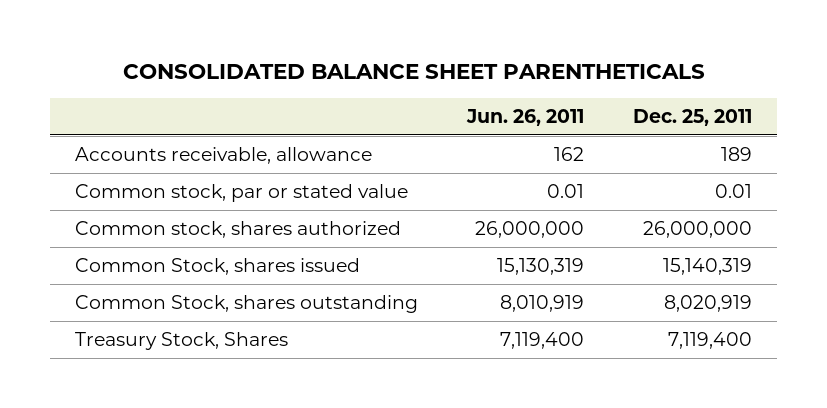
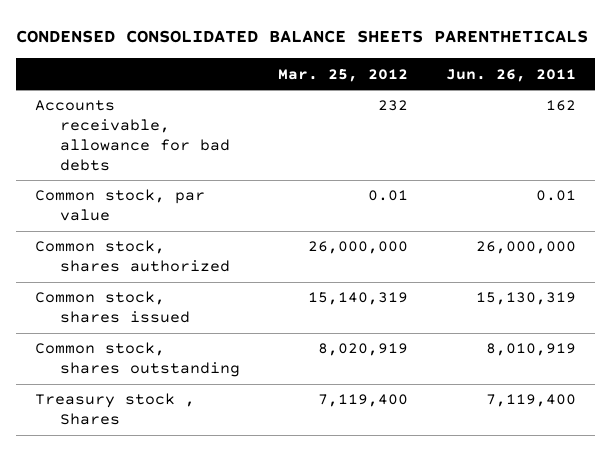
- CONSOLIDATED BALANCE SHEET PARENTHETICALS
+ CONDENSED CONSOLIDATED BALANCE SHEETS PARENTHETICALS
- | Jun. 26, 2011 | Dec. 25, 2011
+ | Mar. 25, 2012 | Jun. 26, 2011
- Accounts receivable, allowance | 162 | 189
- Common stock, par or stated value | 0.01 | 0.01
+ Accounts receivable, allowance for bad debts | 232 | 162
+ Common stock, par value | 0.01 | 0.01
- Common Stock, shares issued | 15,130,319 | 15,140,319
- Common Stock, shares outstanding | 8,010,919 | 8,020,919
- Treasury Stock, Shares | 7,119,400 | 7,119,400
+ Common stock, shares issued | 15,140,319 | 15,130,319
+ Common stock, shares outstanding | 8,020,919 | 8,010,919
+ Treasury stock , Shares | 7,119,400 | 7,119,400

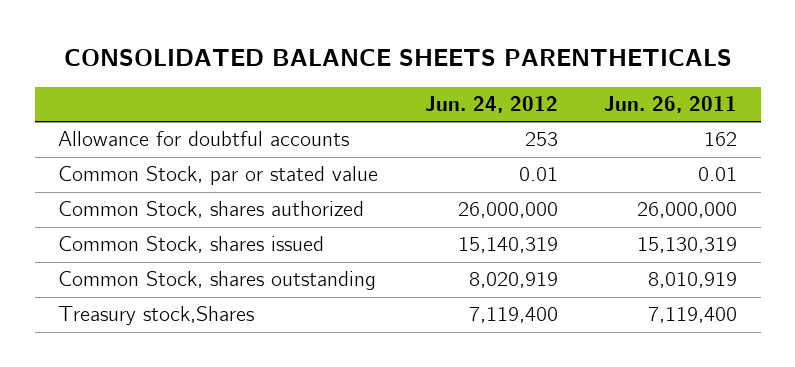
- CONDENSED CONSOLIDATED BALANCE SHEETS PARENTHETICALS
+ CONSOLIDATED BALANCE SHEETS PARENTHETICALS
- | Mar. 25, 2012 | Jun. 26, 2011
+ | Jun. 24, 2012 | Jun. 26, 2011
- Accounts receivable, allowance for bad debts | 232 | 162
- Common stock, par value | 0.01 | 0.01
- Common stock, shares authorized | 26,000,000 | 26,000,000
- Common stock, shares issued | 15,140,319 | 15,130,319
- Common stock, shares outstanding | 8,020,919 | 8,010,919
- Treasury stock , Shares | 7,119,400 | 7,119,400
+ Allowance for doubtful accounts | 253 | 162
+ Common Stock, par or stated value | 0.01 | 0.01
+ Common Stock, shares authorized | 26,000,000 | 26,000,000
+ Common Stock, shares issued | 15,140,319 | 15,130,319
+ Common Stock, shares outstanding | 8,020,919 | 8,010,919
+ Treasury stock,Shares | 7,119,400 | 7,119,400

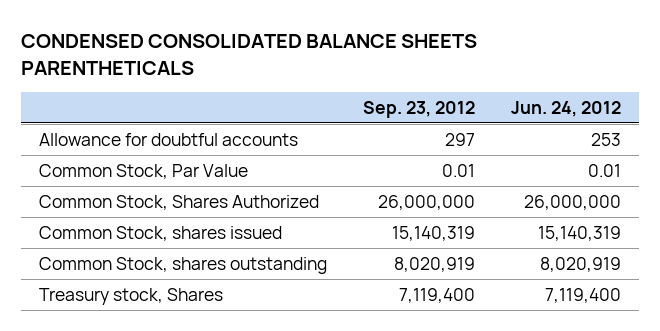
- CONSOLIDATED BALANCE SHEETS PARENTHETICALS
+ CONDENSED CONSOLIDATED BALANCE SHEETS PARENTHETICALS
- | Jun. 24, 2012 | Jun. 26, 2011
+ | Sep. 23, 2012 | Jun. 24, 2012
- Common Stock, par or stated value | 0.01 | 0.01
- Common Stock, shares authorized | 26,000,000 | 26,000,000
+ Common Stock, Par Value | 0.01 | 0.01
+ Common Stock, Shares Authorized | 26,000,000 | 26,000,000
- Treasury stock,Shares | 7,119,400 | 7,119,400
+ Treasury stock, Shares | 7,119,400 | 7,119,400

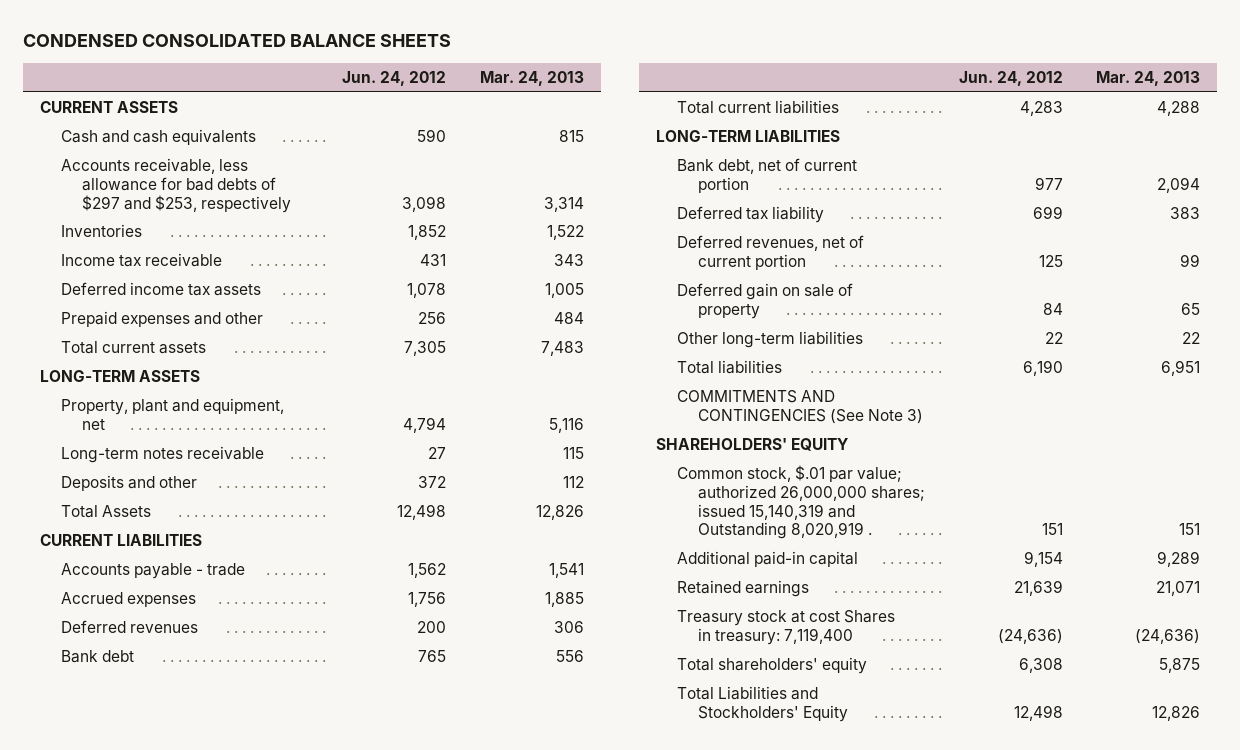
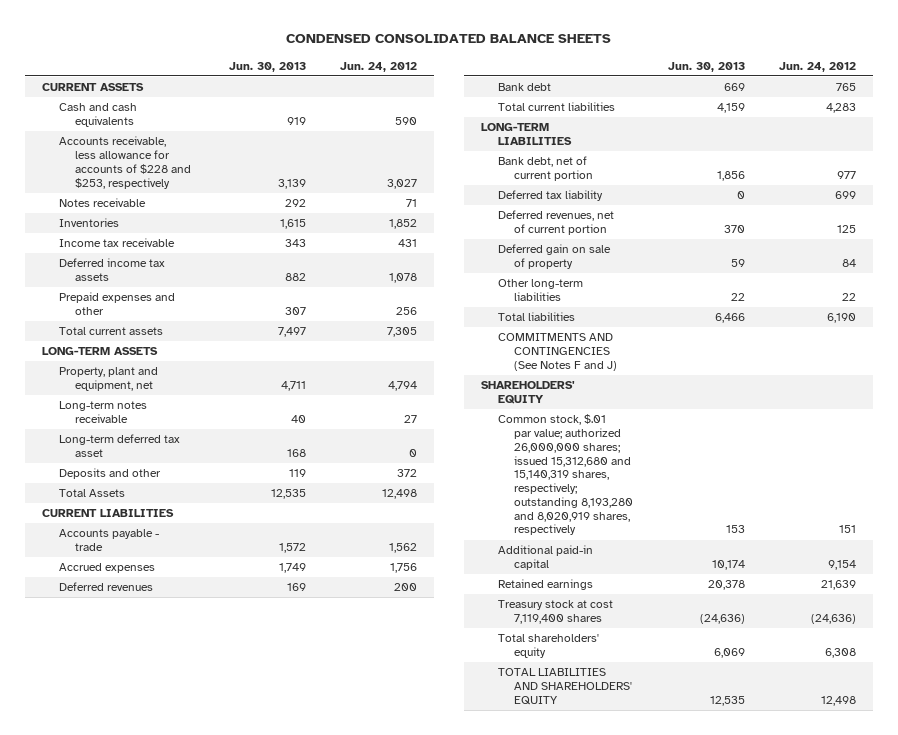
- | Jun. 24, 2012 | Mar. 24, 2013
+ | Jun. 30, 2013 | Jun. 24, 2012
- Accounts receivable, less allowance for bad debts of $297 and $253, respectively | 3,098 | 3,314
+ Accounts receivable, less allowance for accounts of $228 and $253, respectively | 3,139 | 3,027
+ Notes receivable | 292 | 71
+ Long-term deferred tax asset | 168 | 0
- COMMITMENTS AND CONTINGENCIES (See Note 3)
+ COMMITMENTS AND CONTINGENCIES (See Notes F and J)
- Common stock, $.01 par value; authorized 26,000,000 shares; issued 15,140,319 and Outstanding 8,020,919 . | 151 | 151
+ Common stock, $.01 par value; authorized 26,000,000 shares; issued 15,312,680 and 15,140,319 shares, respectively; outstanding 8,193,280 and 8,020,919 shares, respectively | 153 | 151
- Treasury stock at cost Shares in treasury: 7,119,400 | (24,636) | (24,636)
+ Treasury stock at cost 7,119,400 shares | (24,636) | (24,636)
- Total Liabilities and Stockholders' Equity | 12,498 | 12,826
+ TOTAL LIABILITIES AND SHAREHOLDERS' EQUITY | 12,535 | 12,498

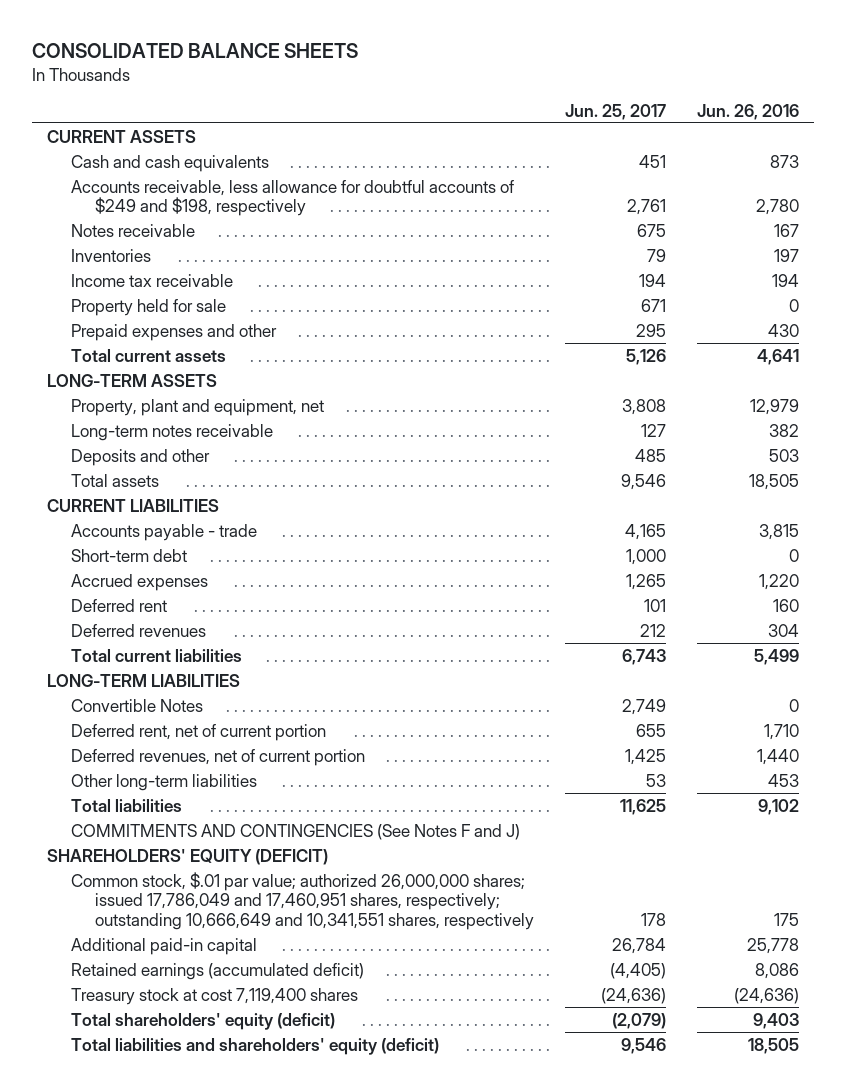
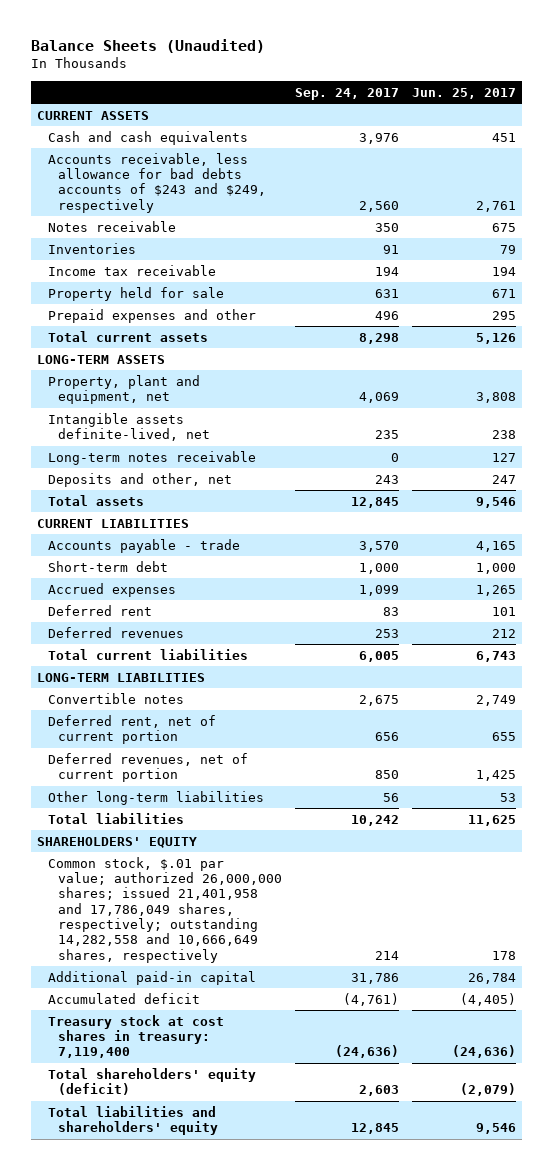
- CONSOLIDATED BALANCE SHEETS
+ Balance Sheets (Unaudited)
- | Jun. 25, 2017 | Jun. 26, 2016
+ | Sep. 24, 2017 | Jun. 25, 2017
- Accounts receivable, less allowance for doubtful accounts of $249 and $198, respectively | 2,761 | 2,780
+ Accounts receivable, less allowance for bad debts accounts of $243 and $249, respectively | 2,560 | 2,761
+ Intangible assets definite-lived, net | 235 | 238
- Deposits and other | 485 | 503
+ Deposits and other, net | 243 | 247
- Convertible Notes | 2,749 | 0
+ Convertible notes | 2,675 | 2,749
- COMMITMENTS AND CONTINGENCIES (See Notes F and J)
- SHAREHOLDERS' EQUITY (DEFICIT)
- Common stock, $.01 par value; authorized 26,000,000 shares; issued 17,786,049 and 17,460,951 shares, respectively; outstanding 10,666,649 and 10,341,551 shares, respectively | 178 | 175
+ SHAREHOLDERS' EQUITY
+ Common stock, $.01 par value; authorized 26,000,000 shares; issued 21,401,958 and 17,786,049 shares, respectively; outstanding 14,282,558 and 10,666,649 shares, respectively | 214 | 178
- Retained earnings (accumulated deficit) | (4,405) | 8,086
- Treasury stock at cost 7,119,400 shares | (24,636) | (24,636)
+ Accumulated deficit | (4,761) | (4,405)
+ Treasury stock at cost shares in treasury: 7,119,400 | (24,636) | (24,636)
- Total liabilities and shareholders' equity (deficit) | 9,546 | 18,505
+ Total liabilities and shareholders' equity | 12,845 | 9,546

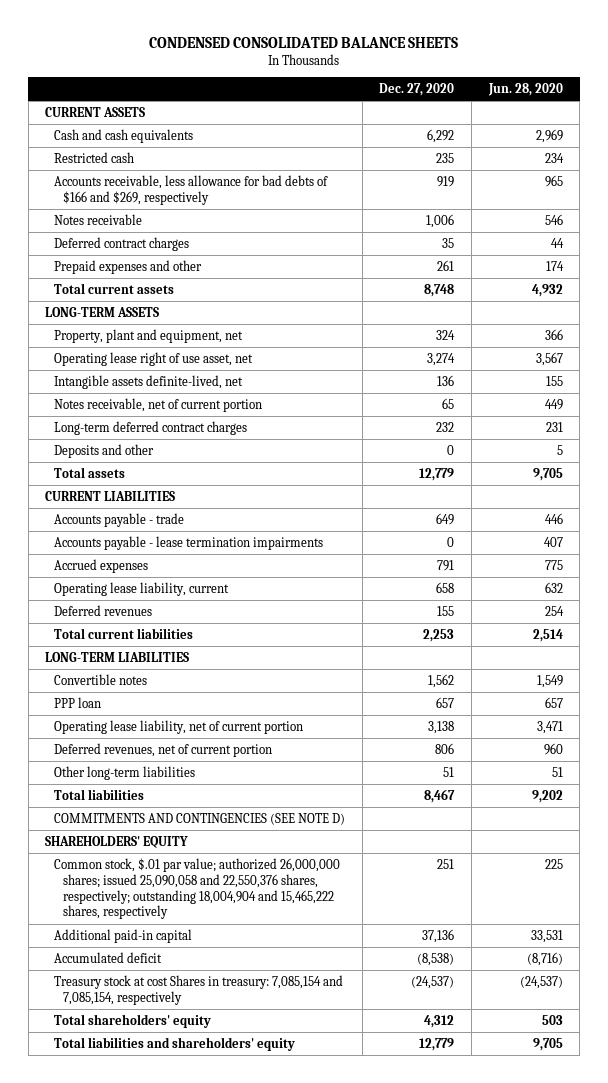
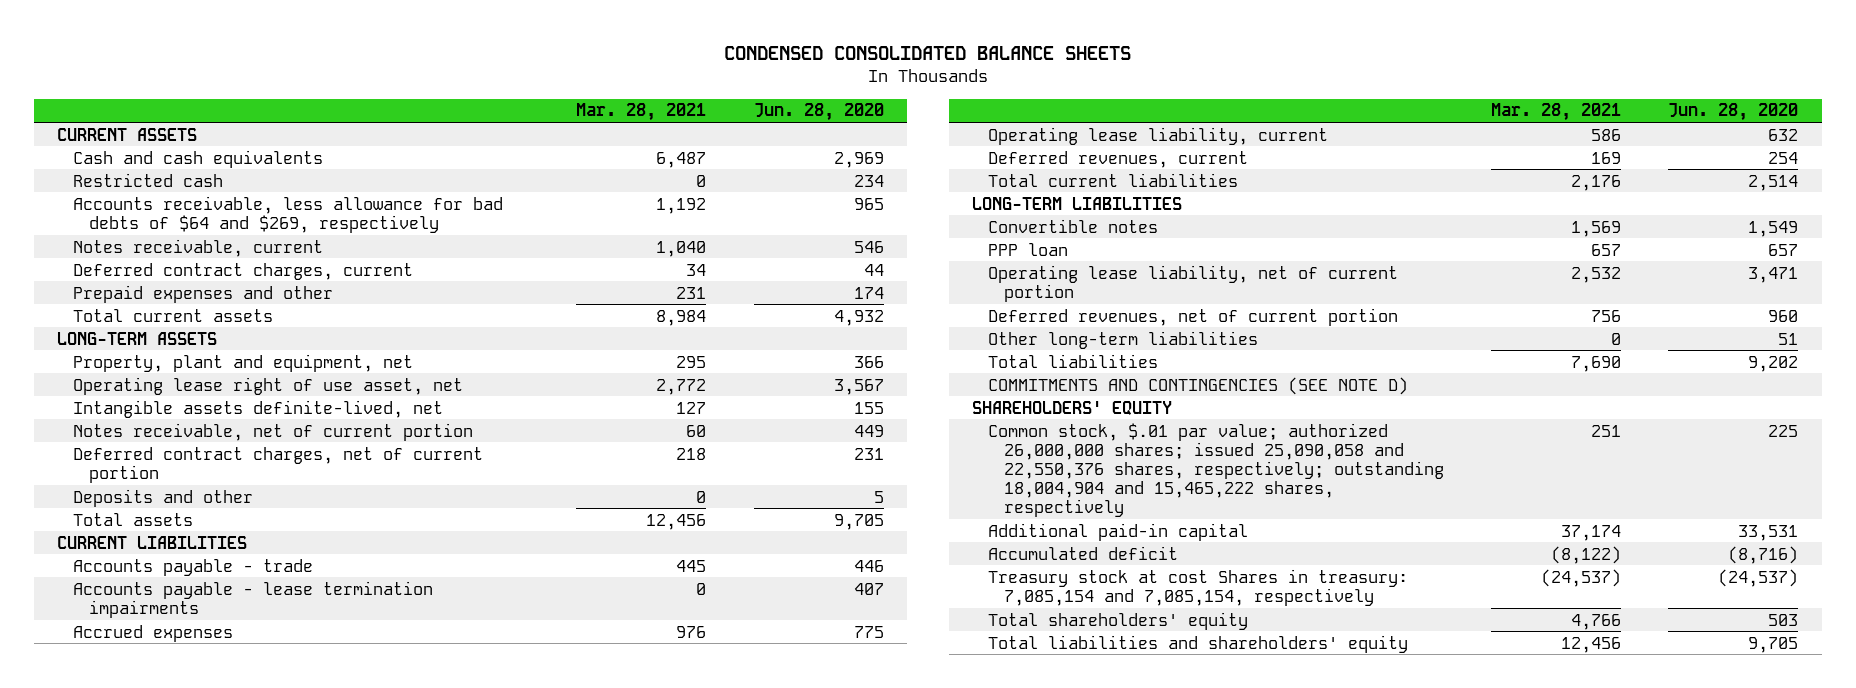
- | Dec. 27, 2020 | Jun. 28, 2020
+ | Mar. 28, 2021 | Jun. 28, 2020
- Accounts receivable, less allowance for bad debts of $166 and $269, respectively | 919 | 965
- Notes receivable | 1,006 | 546
- Deferred contract charges | 35 | 44
+ Accounts receivable, less allowance for bad debts of $64 and $269, respectively | 1,192 | 965
+ Notes receivable, current | 1,040 | 546
+ Deferred contract charges, current | 34 | 44
- Long-term deferred contract charges | 232 | 231
+ Deferred contract charges, net of current portion | 218 | 231
- Deferred revenues | 155 | 254
+ Deferred revenues, current | 169 | 254

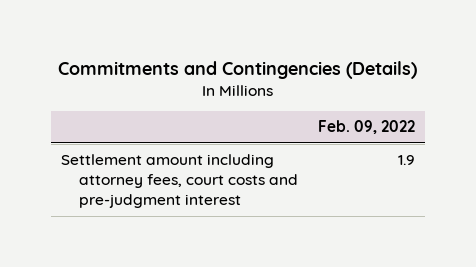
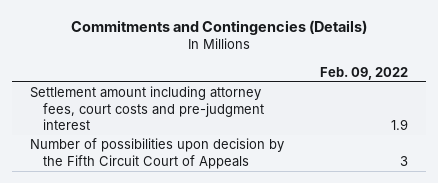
+ Number of possibilities upon decision by the Fifth Circuit Court of Appeals | 3

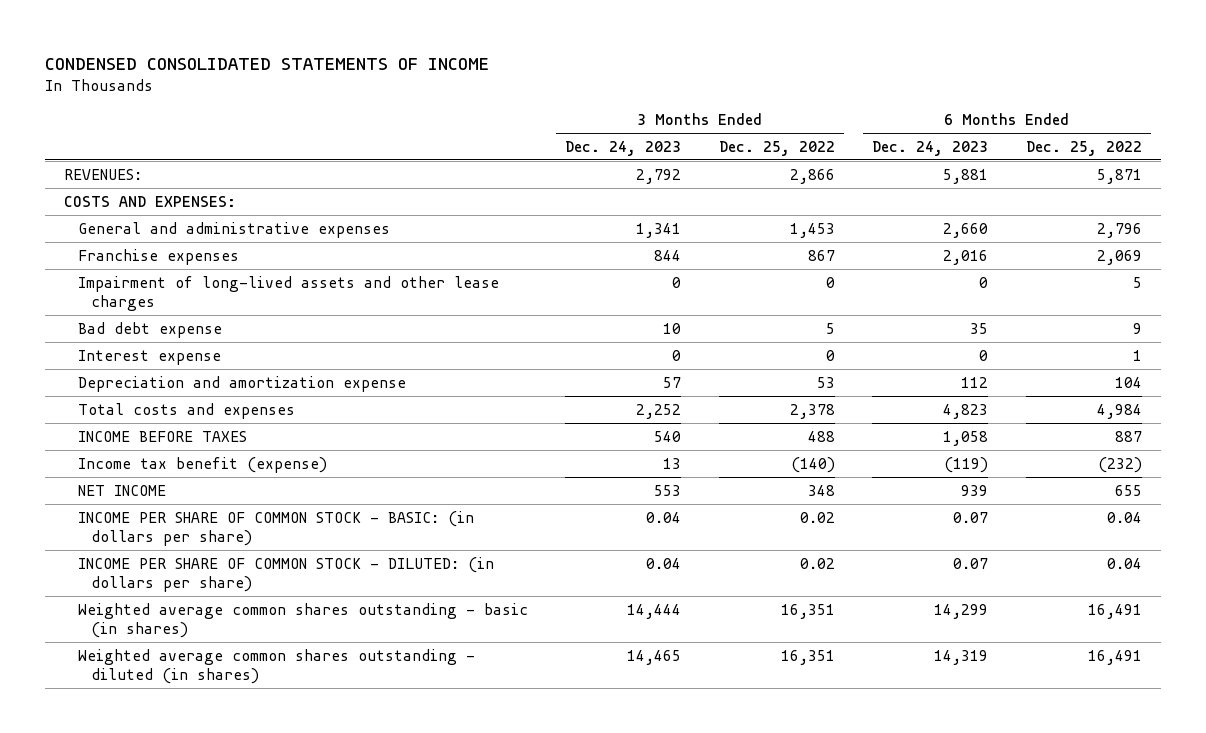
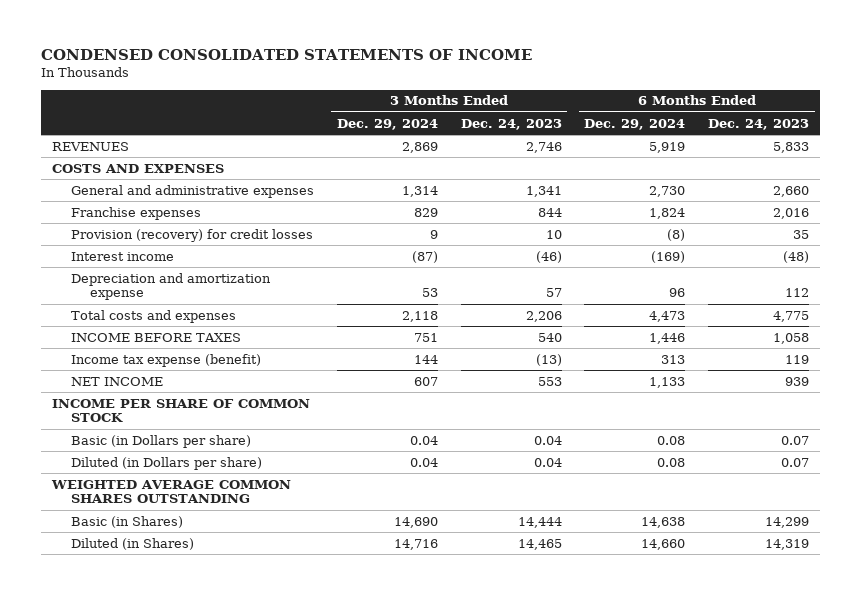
- | 3 Months Ended Dec. 24, 2023 | 3 Months Ended Dec. 25, 2022 | 6 Months Ended Dec. 24, 2023 | 6 Months Ended Dec. 25, 2022
+ | 3 Months Ended Dec. 29, 2024 | 3 Months Ended Dec. 24, 2023 | 6 Months Ended Dec. 29, 2024 | 6 Months Ended Dec. 24, 2023
- REVENUES: | 2,792 | 2,866 | 5,881 | 5,871
- COSTS AND EXPENSES:
+ REVENUES | 2,869 | 2,746 | 5,919 | 5,833
+ COSTS AND EXPENSES
- Impairment of long-lived assets and other lease charges | 0 | 0 | 0 | 5
- Bad debt expense | 10 | 5 | 35 | 9
- Interest expense | 0 | 0 | 0 | 1
+ Provision (recovery) for credit losses | 9 | 10 | (8) | 35
+ Interest income | (87) | (46) | (169) | (48)
- Total costs and expenses | 2,252 | 2,378 | 4,823 | 4,984
+ Total costs and expenses | 2,118 | 2,206 | 4,473 | 4,775
- Income tax benefit (expense) | 13 | (140) | (119) | (232)
+ Income tax expense (benefit) | 144 | (13) | 313 | 119
- INCOME PER SHARE OF COMMON STOCK - BASIC: (in dollars per share) | 0.04 | 0.02 | 0.07 | 0.04
- INCOME PER SHARE OF COMMON STOCK - DILUTED: (in dollars per share) | 0.04 | 0.02 | 0.07 | 0.04
- Weighted average common shares outstanding - basic (in shares) | 14,444 | 16,351 | 14,299 | 16,491
- Weighted average common shares outstanding - diluted (in shares) | 14,465 | 16,351 | 14,319 | 16,491
+ INCOME PER SHARE OF COMMON STOCK
+ Basic (in Dollars per share) | 0.04 | 0.04 | 0.08 | 0.07
+ Diluted (in Dollars per share) | 0.04 | 0.04 | 0.08 | 0.07
+ WEIGHTED AVERAGE COMMON SHARES OUTSTANDING
+ Basic (in Shares) | 14,690 | 14,444 | 14,638 | 14,299
+ Diluted (in Shares) | 14,716 | 14,465 | 14,660 | 14,319

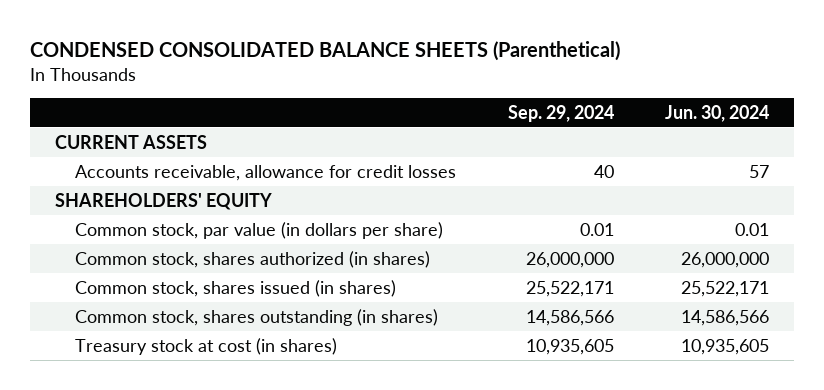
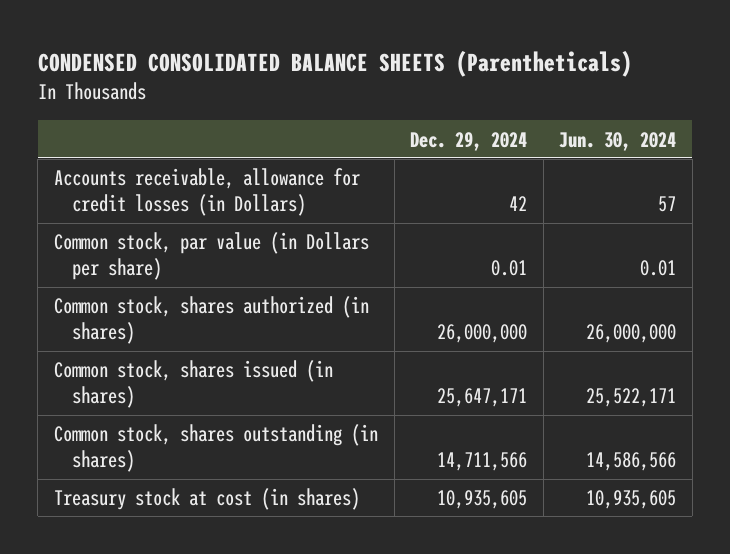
- CONDENSED CONSOLIDATED BALANCE SHEETS (Parenthetical)
+ CONDENSED CONSOLIDATED BALANCE SHEETS (Parentheticals)
- | Sep. 29, 2024 | Jun. 30, 2024
+ | Dec. 29, 2024 | Jun. 30, 2024
- CURRENT ASSETS
- Accounts receivable, allowance for credit losses | 40 | 57
- SHAREHOLDERS' EQUITY
- Common stock, par value (in dollars per share) | 0.01 | 0.01
+ Accounts receivable, allowance for credit losses (in Dollars) | 42 | 57
+ Common stock, par value (in Dollars per share) | 0.01 | 0.01

